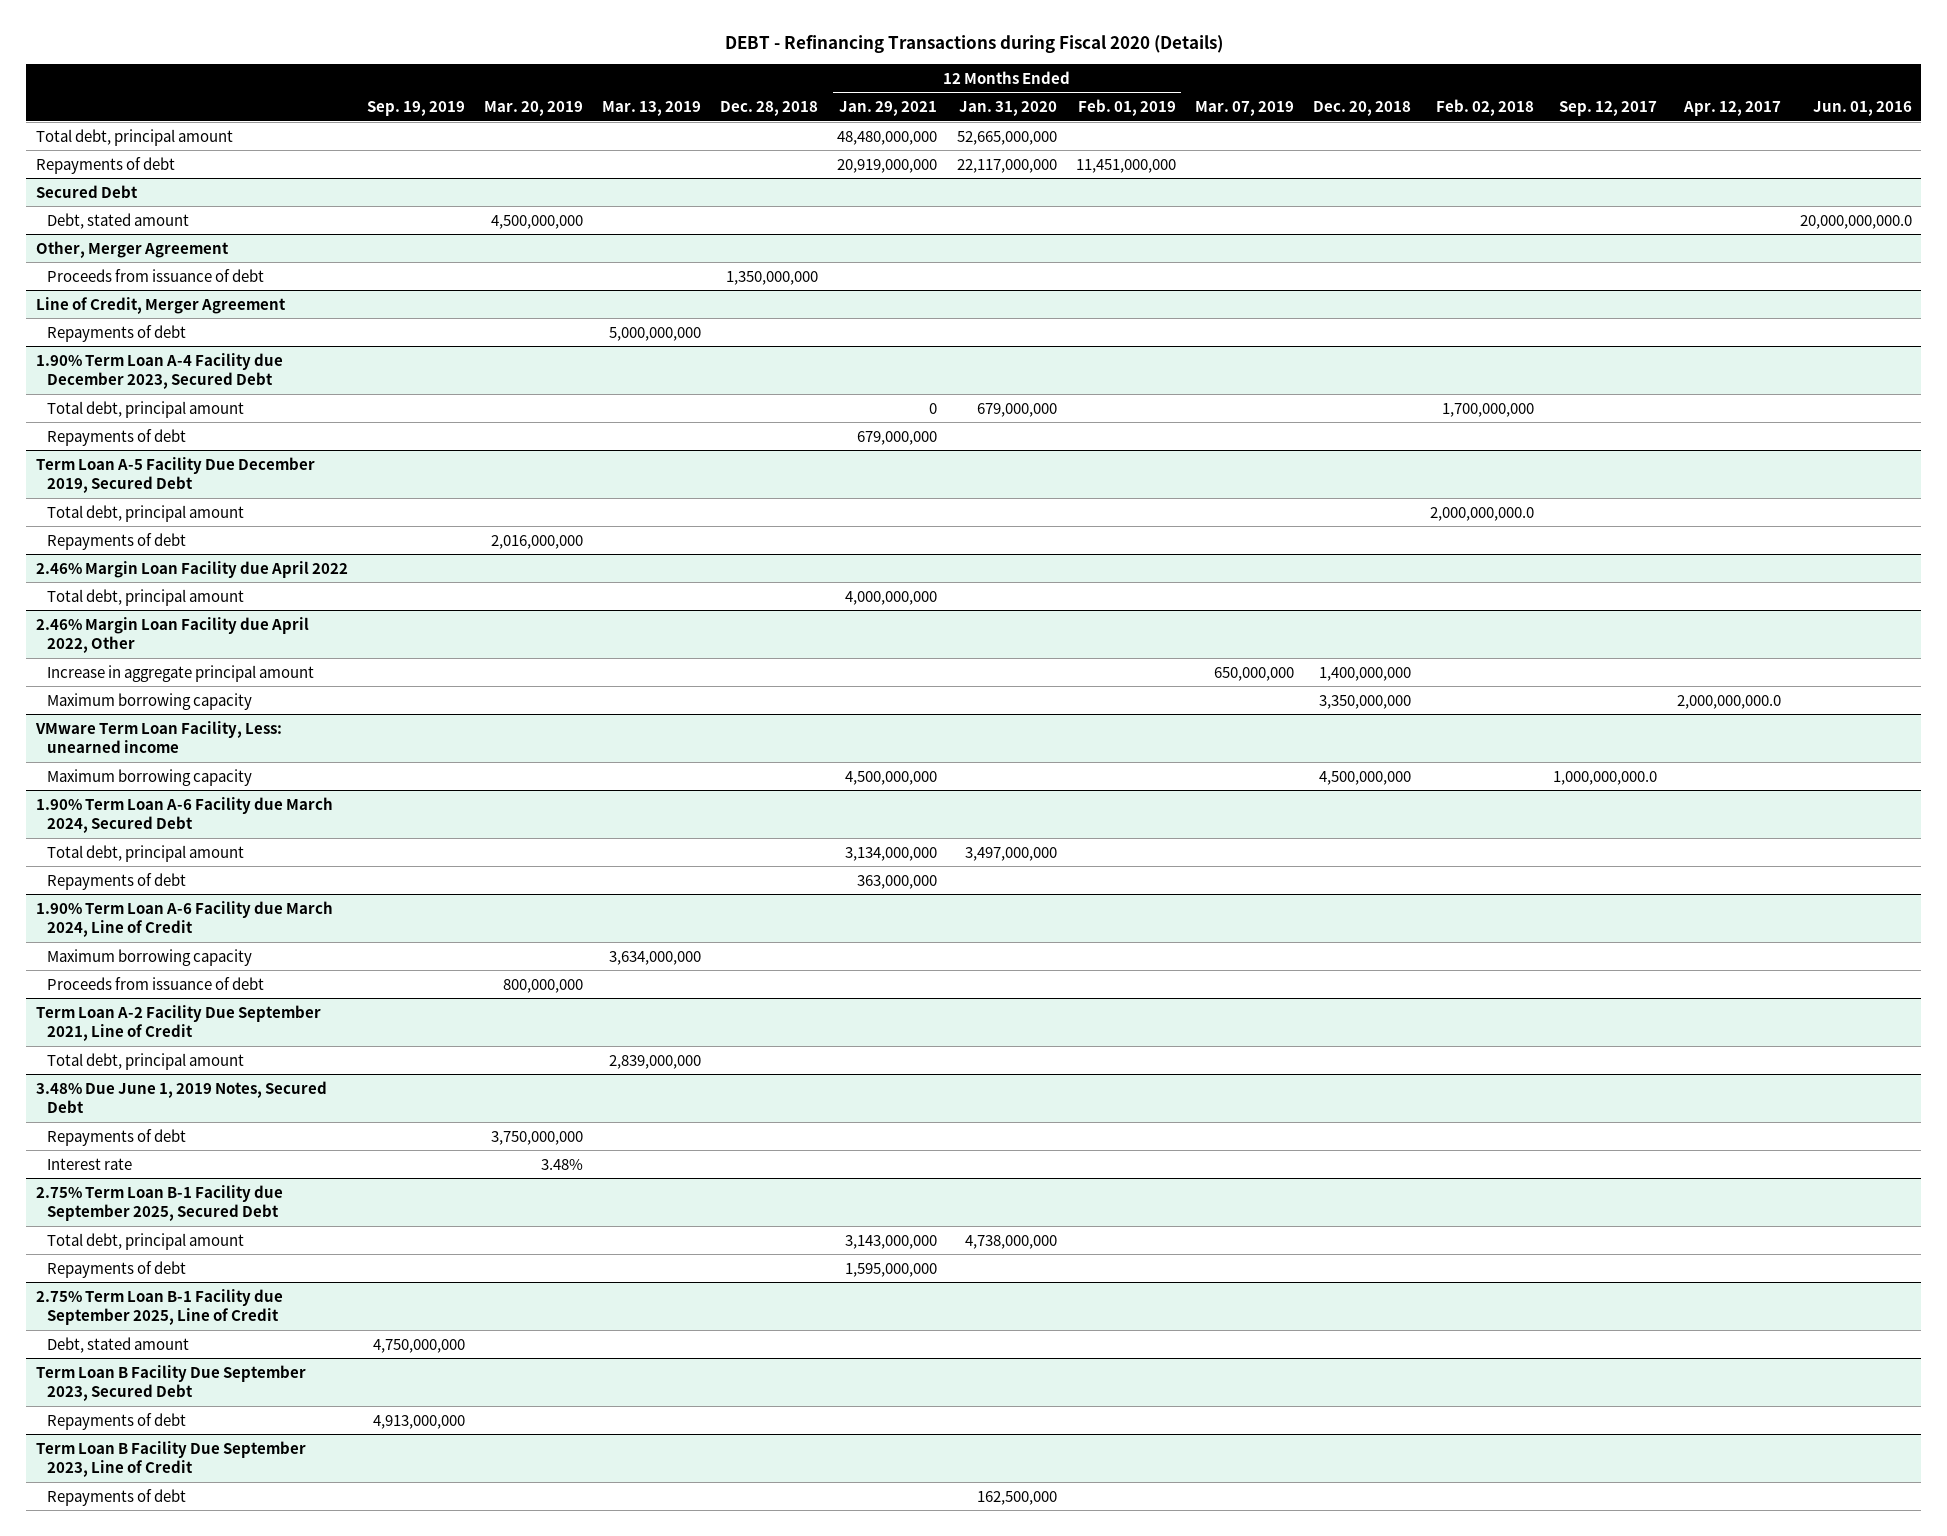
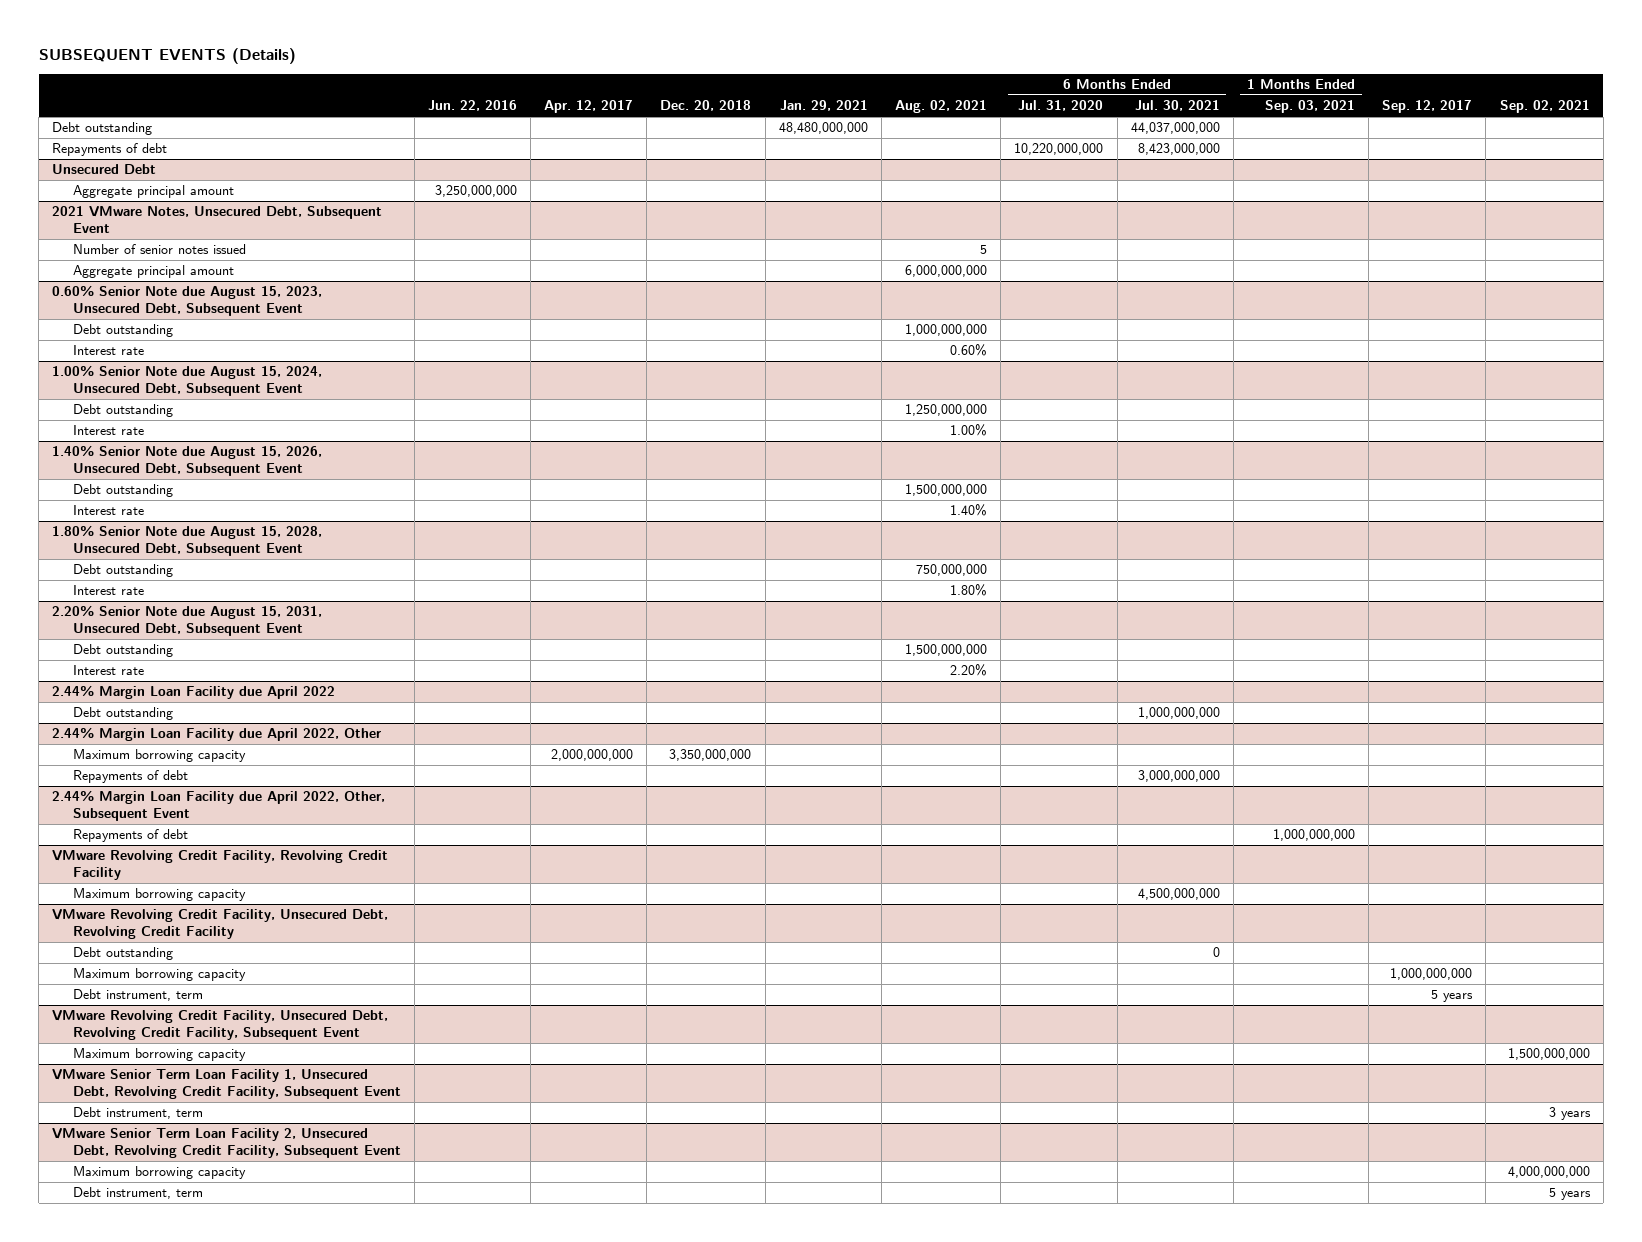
- DEBT - Refinancing Transactions during Fiscal 2020 (Details)
+ SUBSEQUENT EVENTS (Details)
- | Sep. 19, 2019 | Mar. 20, 2019 | Mar. 13, 2019 | Dec. 28, 2018 | 12 Months Ended Jan. 29, 2021 | 12 Months Ended Jan. 31, 2020 | 12 Months Ended Feb. 01, 2019 | Mar. 07, 2019 | Dec. 20, 2018 | Feb. 02, 2018 | Sep. 12, 2017 | Apr. 12, 2017 | Jun. 01, 2016
+ | Jun. 22, 2016 | Apr. 12, 2017 | Dec. 20, 2018 | Jan. 29, 2021 | Aug. 02, 2021 | 6 Months Ended Jul. 31, 2020 | 6 Months Ended Jul. 30, 2021 | 1 Months Ended Sep. 03, 2021 | Sep. 12, 2017 | Sep. 02, 2021
- Total debt, principal amount | | | | | 48,480,000,000 | 52,665,000,000 | | | | | | |
+ Debt outstanding | | | | 48,480,000,000 | | | 44,037,000,000 | | |
- Secured Debt
- Debt, stated amount | | 4,500,000,000 | | | | | | | | | | | 20,000,000,000.0
- Other, Merger Agreement
- Proceeds from issuance of debt | | | | 1,350,000,000 | | | | | | | | |
- Line of Credit, Merger Agreement
- Repayments of debt | | | 5,000,000,000 | | | | | | | | | |
- 1.90% Term Loan A-4 Facility due December 2023, Secured Debt
- Total debt, principal amount | | | | | 0 | 679,000,000 | | | | 1,700,000,000 | | |
- Repayments of debt | | | | | 679,000,000 | | | | | | | |
- Term Loan A-5 Facility Due December 2019, Secured Debt
- Total debt, principal amount | | | | | | | | | | 2,000,000,000.0 | | |
- Repayments of debt | | 2,016,000,000 | | | | | | | | | | |
- 2.46% Margin Loan Facility due April 2022
- Total debt, principal amount | | | | | 4,000,000,000 | | | | | | | |
- 2.46% Margin Loan Facility due April 2022, Other
- Increase in aggregate principal amount | | | | | | | | 650,000,000 | 1,400,000,000 | | | |
- Maximum borrowing capacity | | | | | | | | | 3,350,000,000 | | | 2,000,000,000.0 |
- VMware Term Loan Facility, Less: unearned income
- Maximum borrowing capacity | | | | | 4,500,000,000 | | | | 4,500,000,000 | | 1,000,000,000.0 | |
- 1.90% Term Loan A-6 Facility due March 2024, Secured Debt
- Total debt, principal amount | | | | | 3,134,000,000 | 3,497,000,000 | | | | | | |
- Repayments of debt | | | | | 363,000,000 | | | | | | | |
- 1.90% Term Loan A-6 Facility due March 2024, Line of Credit
- Maximum borrowing capacity | | | 3,634,000,000 | | | | | | | | | |
- Proceeds from issuance of debt | | 800,000,000 | | | | | | | | | | |
- Term Loan A-2 Facility Due September 2021, Line of Credit
- Total debt, principal amount | | | 2,839,000,000 | | | | | | | | | |
- 3.48% Due June 1, 2019 Notes, Secured Debt
- Repayments of debt | | 3,750,000,000 | | | | | | | | | | |
- Interest rate | | 3.48% | | | | | | | | | | |
- 2.75% Term Loan B-1 Facility due September 2025, Secured Debt
- Total debt, principal amount | | | | | 3,143,000,000 | 4,738,000,000 | | | | | | |
- Repayments of debt | | | | | 1,595,000,000 | | | | | | | |
- 2.75% Term Loan B-1 Facility due September 2025, Line of Credit
- Debt, stated amount | 4,750,000,000 | | | | | | | | | | | |
- Term Loan B Facility Due September 2023, Secured Debt
- Repayments of debt | 4,913,000,000 | | | | | | | | | | | |
- Term Loan B Facility Due September 2023, Line of Credit
- Repayments of debt | | | | | | 162,500,000 | | | | | | |
+ Unsecured Debt
+ Aggregate principal amount | 3,250,000,000 | | | | | | | | |
+ 2021 VMware Notes, Unsecured Debt, Subsequent Event
+ Number of senior notes issued | | | | | 5 | | | | |
+ Aggregate principal amount | | | | | 6,000,000,000 | | | | |
+ 0.60% Senior Note due August 15, 2023, Unsecured Debt, Subsequent Event
+ Debt outstanding | | | | | 1,000,000,000 | | | | |
+ Interest rate | | | | | 0.60% | | | | |
+ 1.00% Senior Note due August 15, 2024, Unsecured Debt, Subsequent Event
+ Debt outstanding | | | | | 1,250,000,000 | | | | |
+ Interest rate | | | | | 1.00% | | | | |
+ 1.40% Senior Note due August 15, 2026, Unsecured Debt, Subsequent Event
+ Debt outstanding | | | | | 1,500,000,000 | | | | |
+ Interest rate | | | | | 1.40% | | | | |
+ 1.80% Senior Note due August 15, 2028, Unsecured Debt, Subsequent Event
+ Debt outstanding | | | | | 750,000,000 | | | | |
+ Interest rate | | | | | 1.80% | | | | |
+ 2.20% Senior Note due August 15, 2031, Unsecured Debt, Subsequent Event
+ Debt outstanding | | | | | 1,500,000,000 | | | | |
+ Interest rate | | | | | 2.20% | | | | |
+ 2.44% Margin Loan Facility due April 2022
+ Debt outstanding | | | | | | | 1,000,000,000 | | |
+ 2.44% Margin Loan Facility due April 2022, Other
+ Maximum borrowing capacity | | 2,000,000,000 | 3,350,000,000 | | | | | | |
+ Repayments of debt | | | | | | | 3,000,000,000 | | |
+ 2.44% Margin Loan Facility due April 2022, Other, Subsequent Event
+ Repayments of debt | | | | | | | | 1,000,000,000 | |
+ VMware Revolving Credit Facility, Revolving Credit Facility
+ Maximum borrowing capacity | | | | | | | 4,500,000,000 | | |
+ VMware Revolving Credit Facility, Unsecured Debt, Revolving Credit Facility
+ Debt outstanding | | | | | | | 0 | | |
+ Maximum borrowing capacity | | | | | | | | | 1,000,000,000 |
+ Debt instrument, term | | | | | | | | | 5 years |
+ VMware Revolving Credit Facility, Unsecured Debt, Revolving Credit Facility, Subsequent Event
+ Maximum borrowing capacity | | | | | | | | | | 1,500,000,000
+ VMware Senior Term Loan Facility 1, Unsecured Debt, Revolving Credit Facility, Subsequent Event
+ Debt instrument, term | | | | | | | | | | 3 years
+ VMware Senior Term Loan Facility 2, Unsecured Debt, Revolving Credit Facility, Subsequent Event
+ Maximum borrowing capacity | | | | | | | | | | 4,000,000,000
+ Debt instrument, term | | | | | | | | | | 5 years

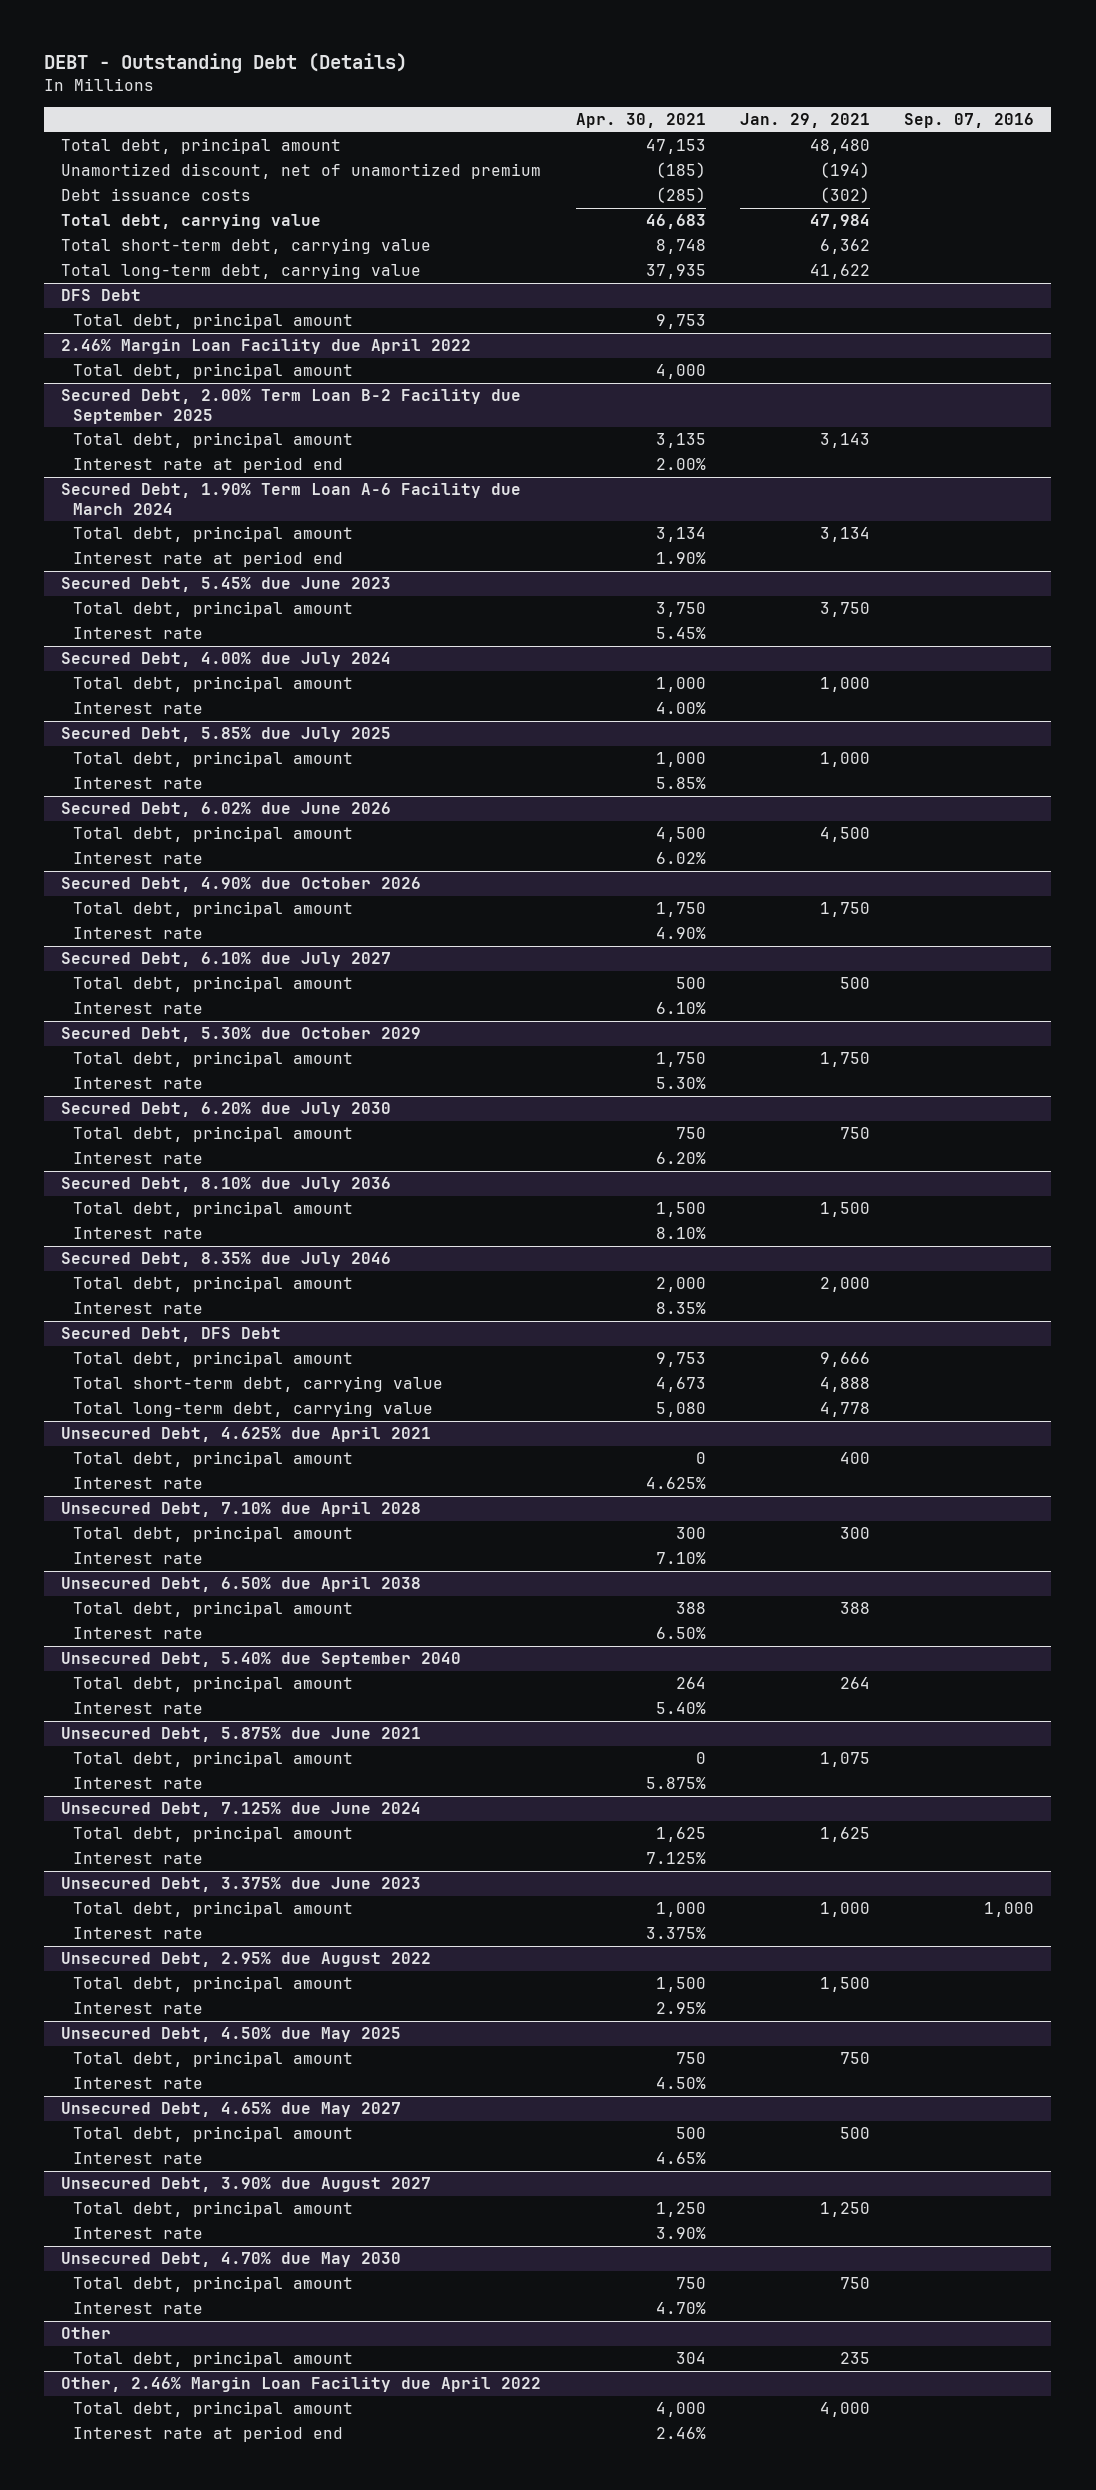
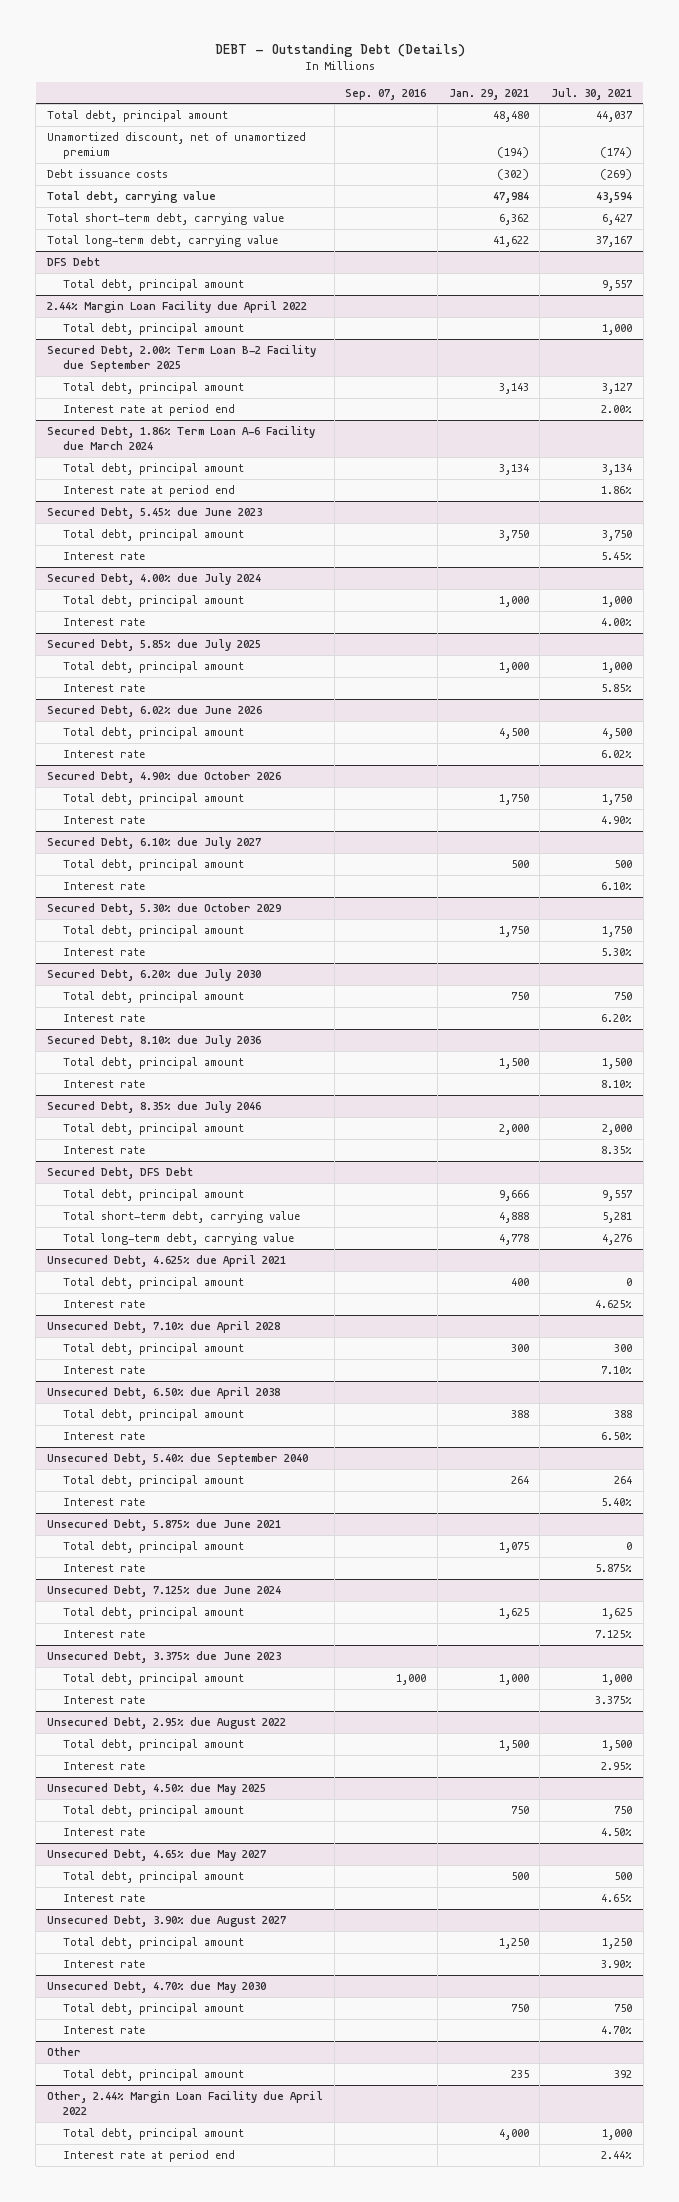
- | Apr. 30, 2021 | Jan. 29, 2021 | Sep. 07, 2016
+ | Sep. 07, 2016 | Jan. 29, 2021 | Jul. 30, 2021
- 2.46% Margin Loan Facility due April 2022
+ 2.44% Margin Loan Facility due April 2022
- Secured Debt, 1.90% Term Loan A-6 Facility due March 2024
+ Secured Debt, 1.86% Term Loan A-6 Facility due March 2024
- Other, 2.46% Margin Loan Facility due April 2022
+ Other, 2.44% Margin Loan Facility due April 2022

